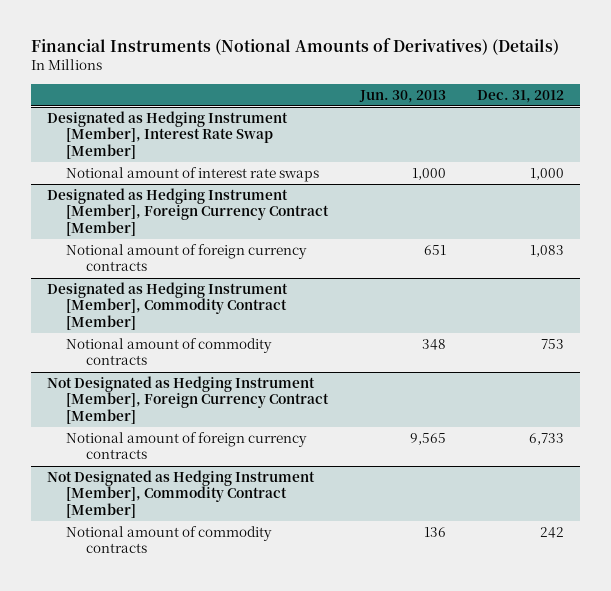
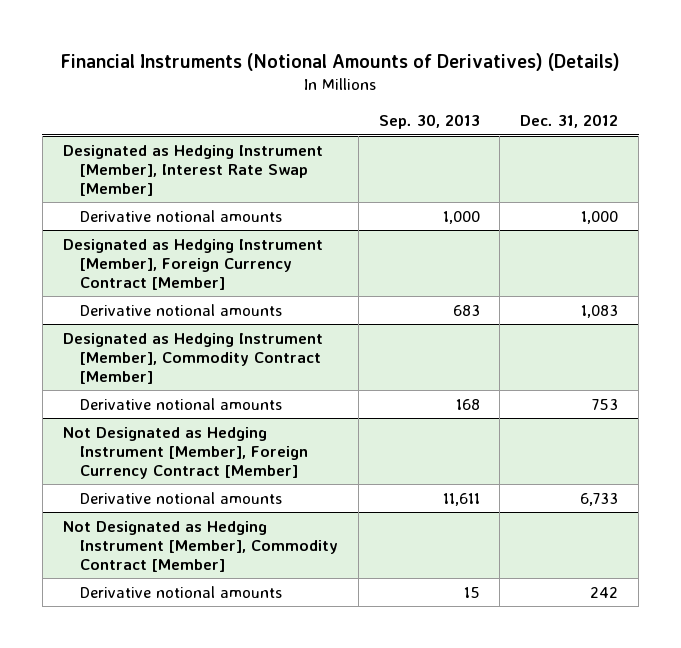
- | Jun. 30, 2013 | Dec. 31, 2012
+ | Sep. 30, 2013 | Dec. 31, 2012
@ Designated as Hedging Instrument [Member], Interest Rate Swap [Member]
- Notional amount of interest rate swaps | 1,000 | 1,000
+ Derivative notional amounts | 1,000 | 1,000
@ Designated as Hedging Instrument [Member], Foreign Currency Contract [Member]
- Notional amount of foreign currency contracts | 651 | 1,083
+ Derivative notional amounts | 683 | 1,083
@ Designated as Hedging Instrument [Member], Commodity Contract [Member]
- Notional amount of commodity contracts | 348 | 753
+ Derivative notional amounts | 168 | 753
@ Not Designated as Hedging Instrument [Member], Foreign Currency Contract [Member]
- Notional amount of foreign currency contracts | 9,565 | 6,733
+ Derivative notional amounts | 11,611 | 6,733
@ Not Designated as Hedging Instrument [Member], Commodity Contract [Member]
- Notional amount of commodity contracts | 136 | 242
+ Derivative notional amounts | 15 | 242

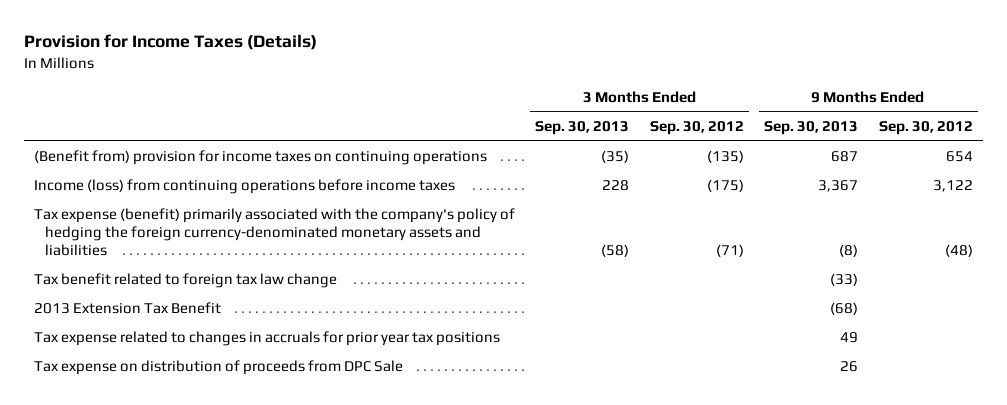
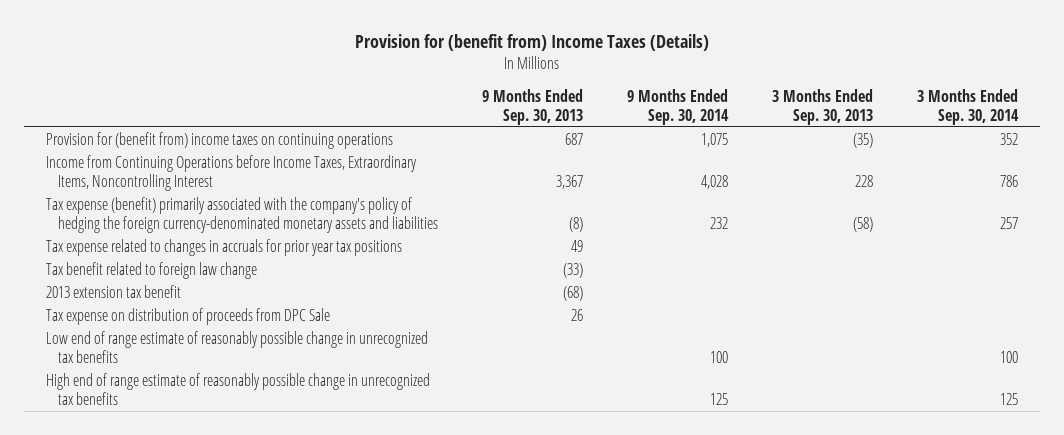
- Provision for Income Taxes (Details)
+ Provision for (benefit from) Income Taxes (Details)
- | 3 Months Ended Sep. 30, 2013 | 3 Months Ended Sep. 30, 2012 | 9 Months Ended Sep. 30, 2013 | 9 Months Ended Sep. 30, 2012
+ | 9 Months Ended Sep. 30, 2013 | 9 Months Ended Sep. 30, 2014 | 3 Months Ended Sep. 30, 2013 | 3 Months Ended Sep. 30, 2014
- (Benefit from) provision for income taxes on continuing operations | (35) | (135) | 687 | 654
- Income (loss) from continuing operations before income taxes | 228 | (175) | 3,367 | 3,122
+ Provision for (benefit from) income taxes on continuing operations | 687 | 1,075 | (35) | 352
+ Income from Continuing Operations before Income Taxes, Extraordinary Items, Noncontrolling Interest | 3,367 | 4,028 | 228 | 786
- Tax benefit related to foreign tax law change | | | (33) |
- 2013 Extension Tax Benefit | | | (68) |
+ Tax benefit related to foreign law change | (33) | | |
+ 2013 extension tax benefit | (68) | | |
+ Low end of range estimate of reasonably possible change in unrecognized tax benefits | | 100 | | 100
+ High end of range estimate of reasonably possible change in unrecognized tax benefits | | 125 | | 125

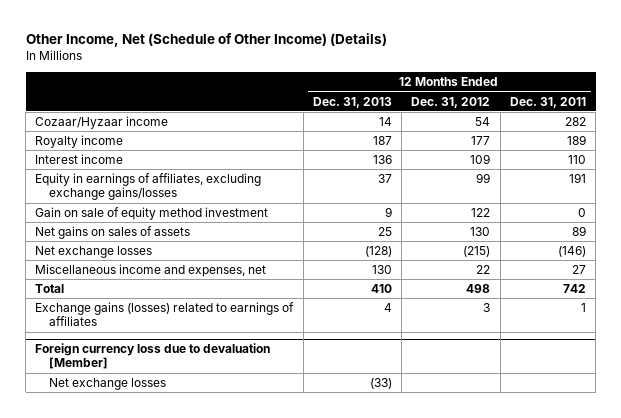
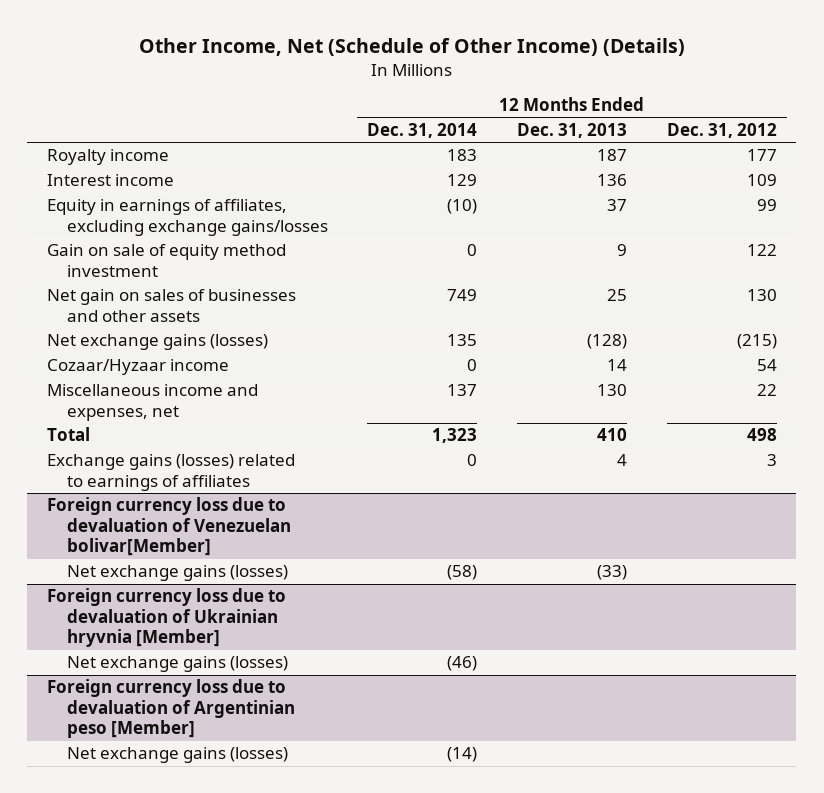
- | 12 Months Ended Dec. 31, 2013 | 12 Months Ended Dec. 31, 2012 | 12 Months Ended Dec. 31, 2011
+ | 12 Months Ended Dec. 31, 2014 | 12 Months Ended Dec. 31, 2013 | 12 Months Ended Dec. 31, 2012
- Net gains on sales of assets | 25 | 130 | 89
- Net exchange losses | (128) | (215) | (146)
+ Net gain on sales of businesses and other assets | 749 | 25 | 130
+ Net exchange gains (losses) | 135 | (128) | (215)
moved down: Cozaar/Hyzaar income | 0 | 14 | 54
- Foreign currency loss due to devaluation [Member]
- Net exchange losses | (33) | |
+ Foreign currency loss due to devaluation of Venezuelan bolivar[Member]
+ Net exchange gains (losses) | (58) | (33) |
+ Foreign currency loss due to devaluation of Ukrainian hryvnia [Member]
+ Net exchange gains (losses) | (46) | |
+ Foreign currency loss due to devaluation of Argentinian peso [Member]
+ Net exchange gains (losses) | (14) | |

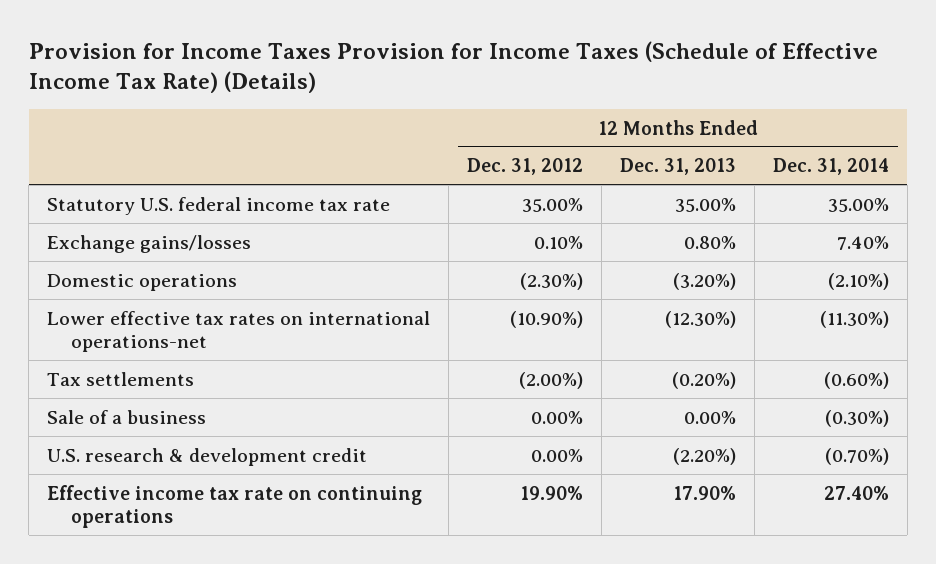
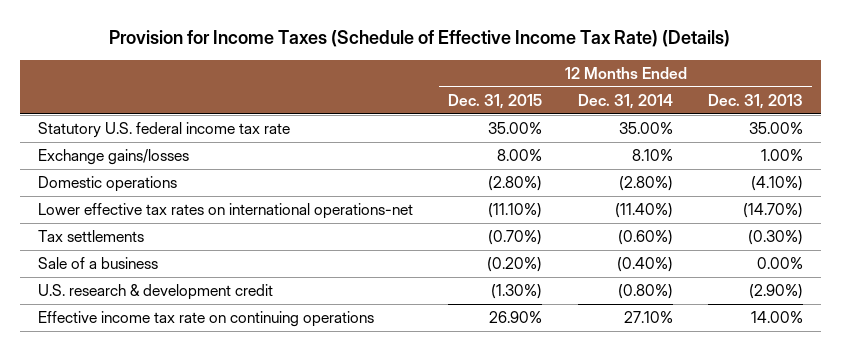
- Provision for Income Taxes Provision for Income Taxes (Schedule of Effective Income Tax Rate) (Details)
+ Provision for Income Taxes (Schedule of Effective Income Tax Rate) (Details)
- | 12 Months Ended Dec. 31, 2012 | 12 Months Ended Dec. 31, 2013 | 12 Months Ended Dec. 31, 2014
+ | 12 Months Ended Dec. 31, 2015 | 12 Months Ended Dec. 31, 2014 | 12 Months Ended Dec. 31, 2013
- Exchange gains/losses | 0.10% | 0.80% | 7.40%
- Domestic operations | (2.30%) | (3.20%) | (2.10%)
- Lower effective tax rates on international operations-net | (10.90%) | (12.30%) | (11.30%)
- Tax settlements | (2.00%) | (0.20%) | (0.60%)
- Sale of a business | 0.00% | 0.00% | (0.30%)
- U.S. research & development credit | 0.00% | (2.20%) | (0.70%)
- Effective income tax rate on continuing operations | 19.90% | 17.90% | 27.40%
+ Exchange gains/losses | 8.00% | 8.10% | 1.00%
+ Domestic operations | (2.80%) | (2.80%) | (4.10%)
+ Lower effective tax rates on international operations-net | (11.10%) | (11.40%) | (14.70%)
+ Tax settlements | (0.70%) | (0.60%) | (0.30%)
+ Sale of a business | (0.20%) | (0.40%) | 0.00%
+ U.S. research & development credit | (1.30%) | (0.80%) | (2.90%)
+ Effective income tax rate on continuing operations | 26.90% | 27.10% | 14.00%

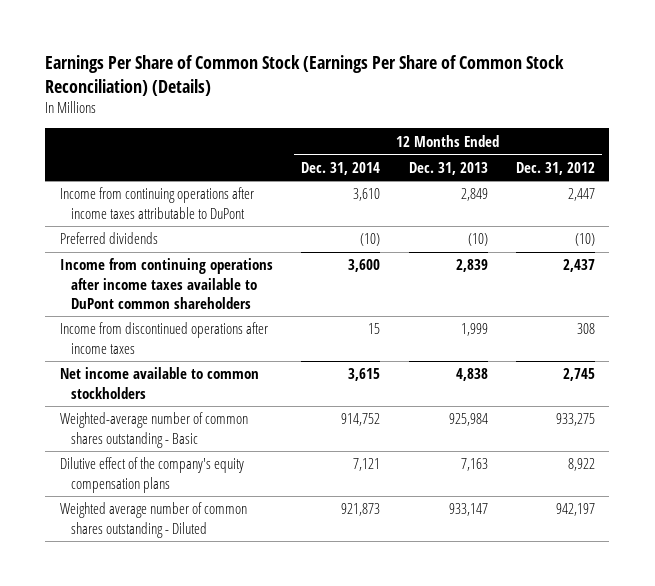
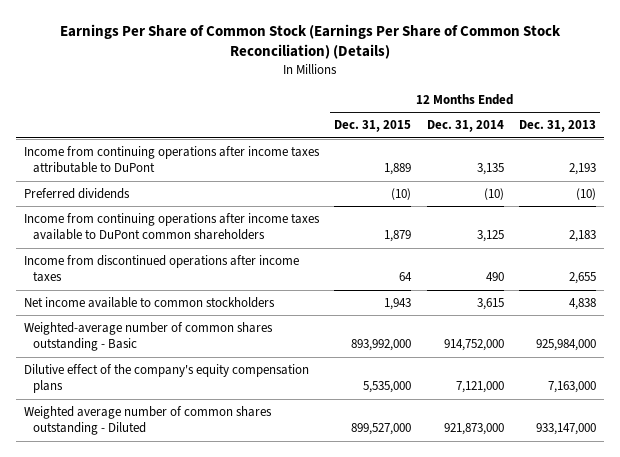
- | 12 Months Ended Dec. 31, 2014 | 12 Months Ended Dec. 31, 2013 | 12 Months Ended Dec. 31, 2012
+ | 12 Months Ended Dec. 31, 2015 | 12 Months Ended Dec. 31, 2014 | 12 Months Ended Dec. 31, 2013
- Income from continuing operations after income taxes attributable to DuPont | 3,610 | 2,849 | 2,447
+ Income from continuing operations after income taxes attributable to DuPont | 1,889 | 3,135 | 2,193
- Income from continuing operations after income taxes available to DuPont common shareholders | 3,600 | 2,839 | 2,437
- Income from discontinued operations after income taxes | 15 | 1,999 | 308
+ Income from continuing operations after income taxes available to DuPont common shareholders | 1,879 | 3,125 | 2,183
+ Income from discontinued operations after income taxes | 64 | 490 | 2,655
- Weighted-average number of common shares outstanding - Basic | 914,752 | 925,984 | 933,275
- Dilutive effect of the company's equity compensation plans | 7,121 | 7,163 | 8,922
- Weighted average number of common shares outstanding - Diluted | 921,873 | 933,147 | 942,197
+ Weighted-average number of common shares outstanding - Basic | 893,992,000 | 914,752,000 | 925,984,000
+ Dilutive effect of the company's equity compensation plans | 5,535,000 | 7,121,000 | 7,163,000
+ Weighted average number of common shares outstanding - Diluted | 899,527,000 | 921,873,000 | 933,147,000

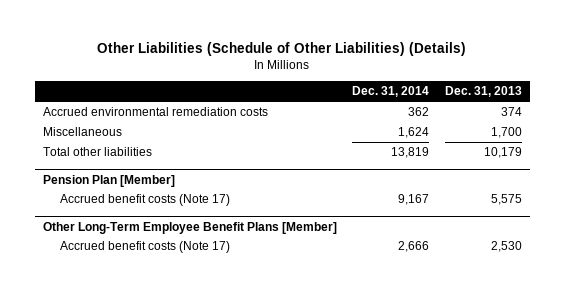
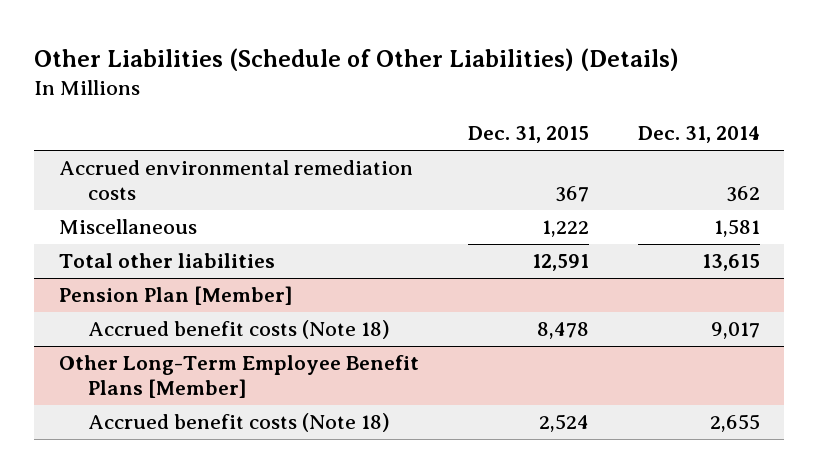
- | Dec. 31, 2014 | Dec. 31, 2013
+ | Dec. 31, 2015 | Dec. 31, 2014
- Miscellaneous | 1,624 | 1,700
- Total other liabilities | 13,819 | 10,179
+ Miscellaneous | 1,222 | 1,581
+ Total other liabilities | 12,591 | 13,615
@ Pension Plan [Member]
- Accrued benefit costs (Note 17) | 9,167 | 5,575
+ Accrued benefit costs (Note 18) | 8,478 | 9,017
@ Other Long-Term Employee Benefit Plans [Member]
- Accrued benefit costs (Note 17) | 2,666 | 2,530
+ Accrued benefit costs (Note 18) | 2,524 | 2,655

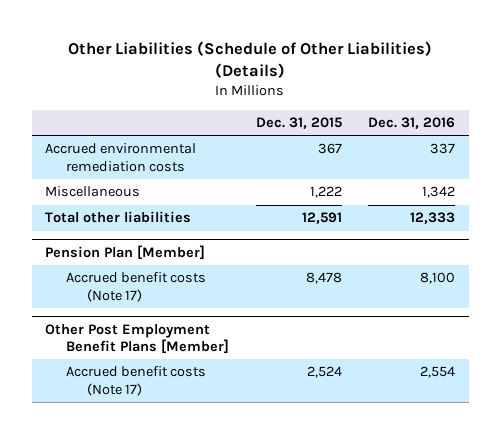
- | Dec. 31, 2015 | Dec. 31, 2014
+ | Dec. 31, 2015 | Dec. 31, 2016
@ Pension Plan [Member]
- Accrued benefit costs (Note 18) | 8,478 | 9,017
- Other Long-Term Employee Benefit Plans [Member]
- Accrued benefit costs (Note 18) | 2,524 | 2,655
@ Pension Plan [Member]
+ Accrued benefit costs (Note 17) | 8,478 | 8,100
+ Other Post Employment Benefit Plans [Member]
+ Accrued benefit costs (Note 17) | 2,524 | 2,554

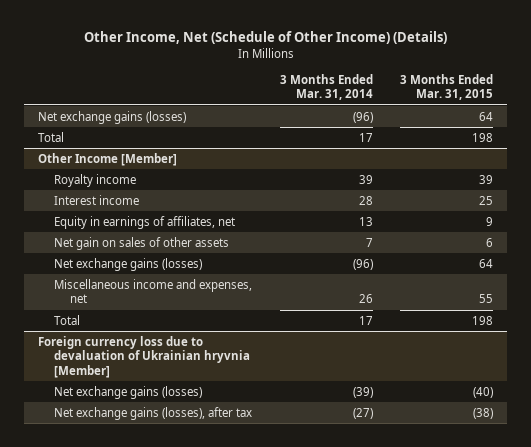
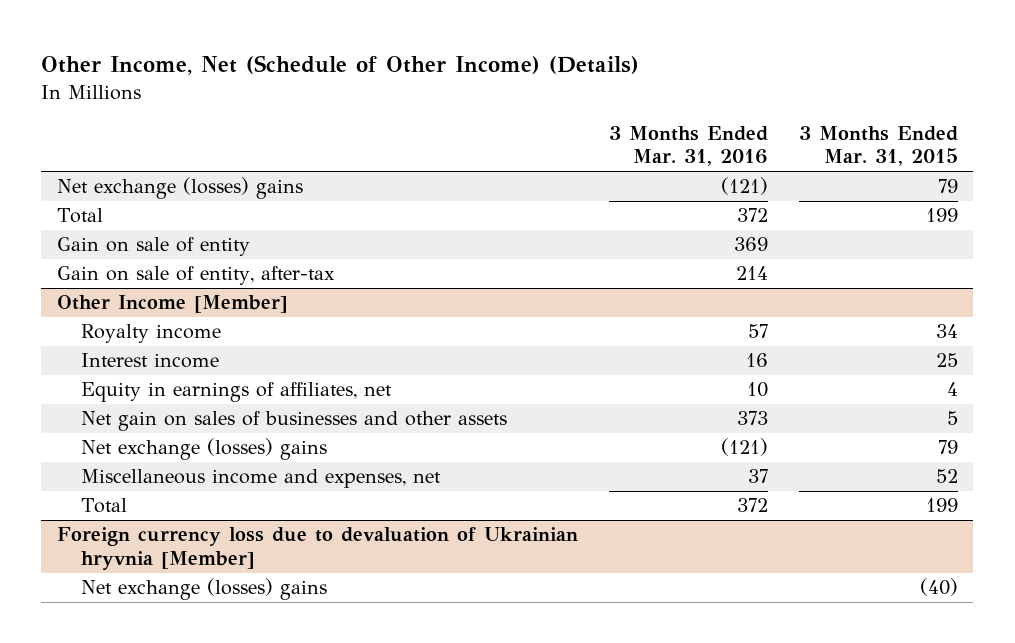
- | 3 Months Ended Mar. 31, 2014 | 3 Months Ended Mar. 31, 2015
+ | 3 Months Ended Mar. 31, 2016 | 3 Months Ended Mar. 31, 2015
- Net exchange gains (losses) | (96) | 64
- Total | 17 | 198
+ Net exchange (losses) gains | (121) | 79
+ Total | 372 | 199
+ Gain on sale of entity | 369 |
+ Gain on sale of entity, after-tax | 214 |
@ Other Income [Member]
- Royalty income | 39 | 39
+ Royalty income | 57 | 34
- Equity in earnings of affiliates, net | 13 | 9
- Net gain on sales of other assets | 7 | 6
- Net exchange gains (losses) | (96) | 64
- Miscellaneous income and expenses, net | 26 | 55
- Total | 17 | 198
+ Equity in earnings of affiliates, net | 10 | 4
+ Net gain on sales of businesses and other assets | 373 | 5
+ Net exchange (losses) gains | (121) | 79
+ Miscellaneous income and expenses, net | 37 | 52
+ Total | 372 | 199
@ Foreign currency loss due to devaluation of Ukrainian hryvnia [Member]
- Net exchange gains (losses) | (39) | (40)
- Net exchange gains (losses), after tax | (27) | (38)
+ Net exchange (losses) gains | | (40)

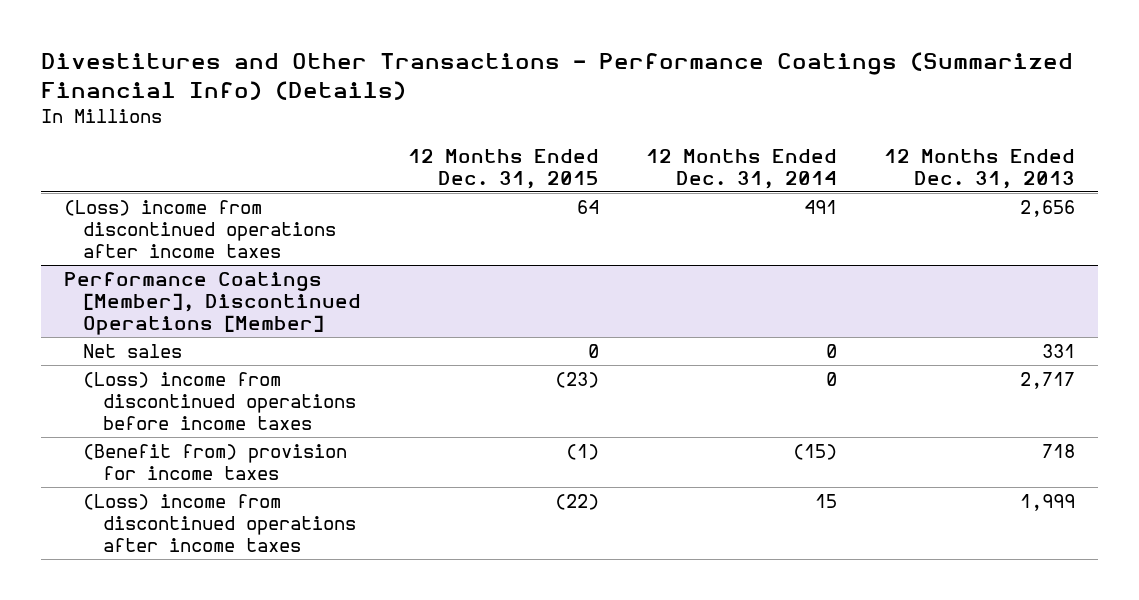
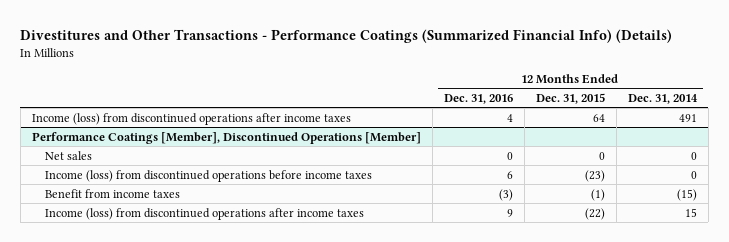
- | 12 Months Ended Dec. 31, 2015 | 12 Months Ended Dec. 31, 2014 | 12 Months Ended Dec. 31, 2013
+ | 12 Months Ended Dec. 31, 2016 | 12 Months Ended Dec. 31, 2015 | 12 Months Ended Dec. 31, 2014
- (Loss) income from discontinued operations after income taxes | 64 | 491 | 2,656
+ Income (loss) from discontinued operations after income taxes | 4 | 64 | 491
@ Performance Coatings [Member], Discontinued Operations [Member]
- (Loss) income from discontinued operations before income taxes | (23) | 0 | 2,717
- (Benefit from) provision for income taxes | (1) | (15) | 718
- (Loss) income from discontinued operations after income taxes | (22) | 15 | 1,999
+ Income (loss) from discontinued operations before income taxes | 6 | (23) | 0
+ Benefit from income taxes | (3) | (1) | (15)
+ Income (loss) from discontinued operations after income taxes | 9 | (22) | 15

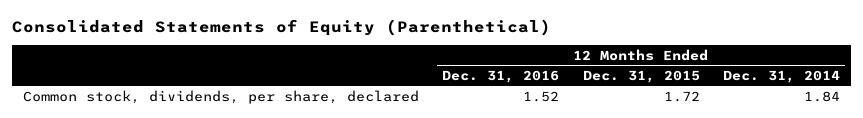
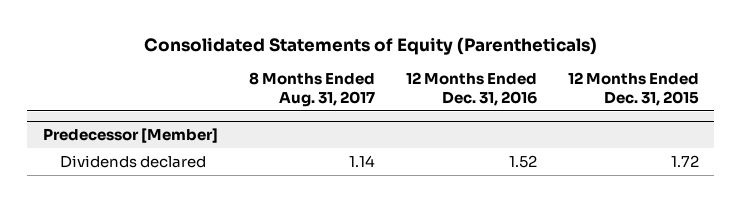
- Consolidated Statements of Equity (Parenthetical)
+ Consolidated Statements of Equity (Parentheticals)
- | 12 Months Ended Dec. 31, 2016 | 12 Months Ended Dec. 31, 2015 | 12 Months Ended Dec. 31, 2014
+ | 8 Months Ended Aug. 31, 2017 | 12 Months Ended Dec. 31, 2016 | 12 Months Ended Dec. 31, 2015
- Common stock, dividends, per share, declared | 1.52 | 1.72 | 1.84
+ Predecessor [Member]
+ Dividends declared | 1.14 | 1.52 | 1.72

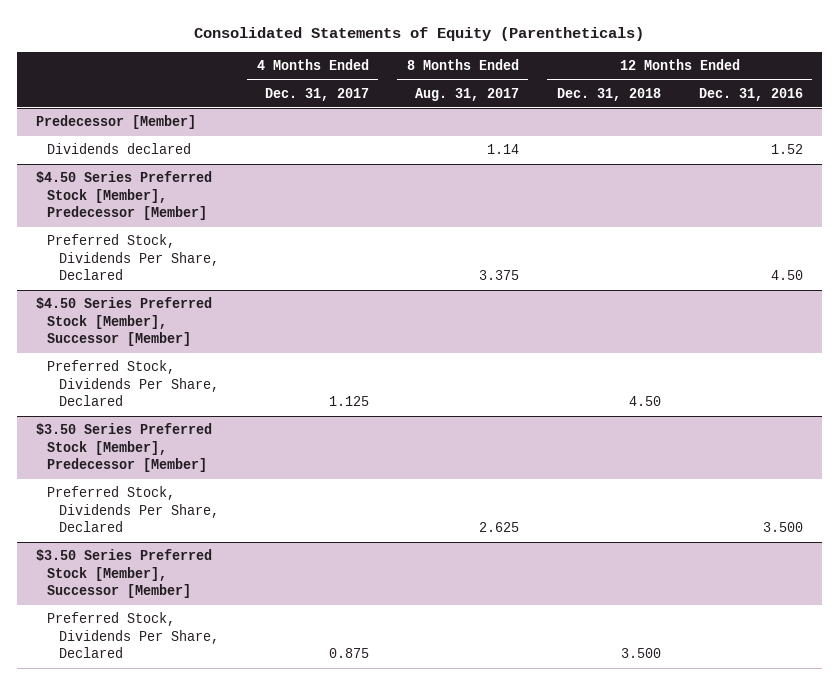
- | 8 Months Ended Aug. 31, 2017 | 12 Months Ended Dec. 31, 2016 | 12 Months Ended Dec. 31, 2015
+ | 4 Months Ended Dec. 31, 2017 | 8 Months Ended Aug. 31, 2017 | 12 Months Ended Dec. 31, 2018 | 12 Months Ended Dec. 31, 2016
+ $4.50 Series Preferred Stock [Member], Predecessor [Member]
+ Preferred Stock, Dividends Per Share, Declared | | 3.375 | | 4.50
+ $4.50 Series Preferred Stock [Member], Successor [Member]
+ Preferred Stock, Dividends Per Share, Declared | 1.125 | | 4.50 |
+ $3.50 Series Preferred Stock [Member], Predecessor [Member]
+ Preferred Stock, Dividends Per Share, Declared | | 2.625 | | 3.500
+ $3.50 Series Preferred Stock [Member], Successor [Member]
+ Preferred Stock, Dividends Per Share, Declared | 0.875 | | 3.500 |

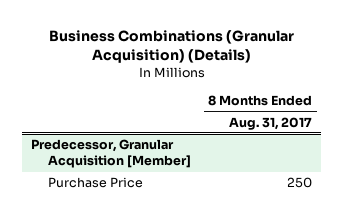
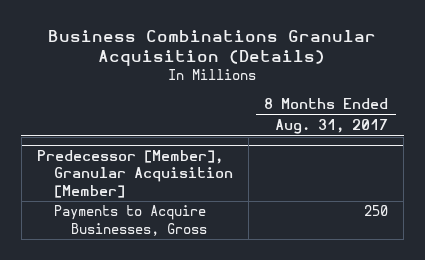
- Business Combinations (Granular Acquisition) (Details)
+ Business Combinations Granular Acquisition (Details)
- Predecessor, Granular Acquisition [Member]
- Purchase Price | 250
+ Predecessor [Member], Granular Acquisition [Member]
+ Payments to Acquire Businesses, Gross | 250

